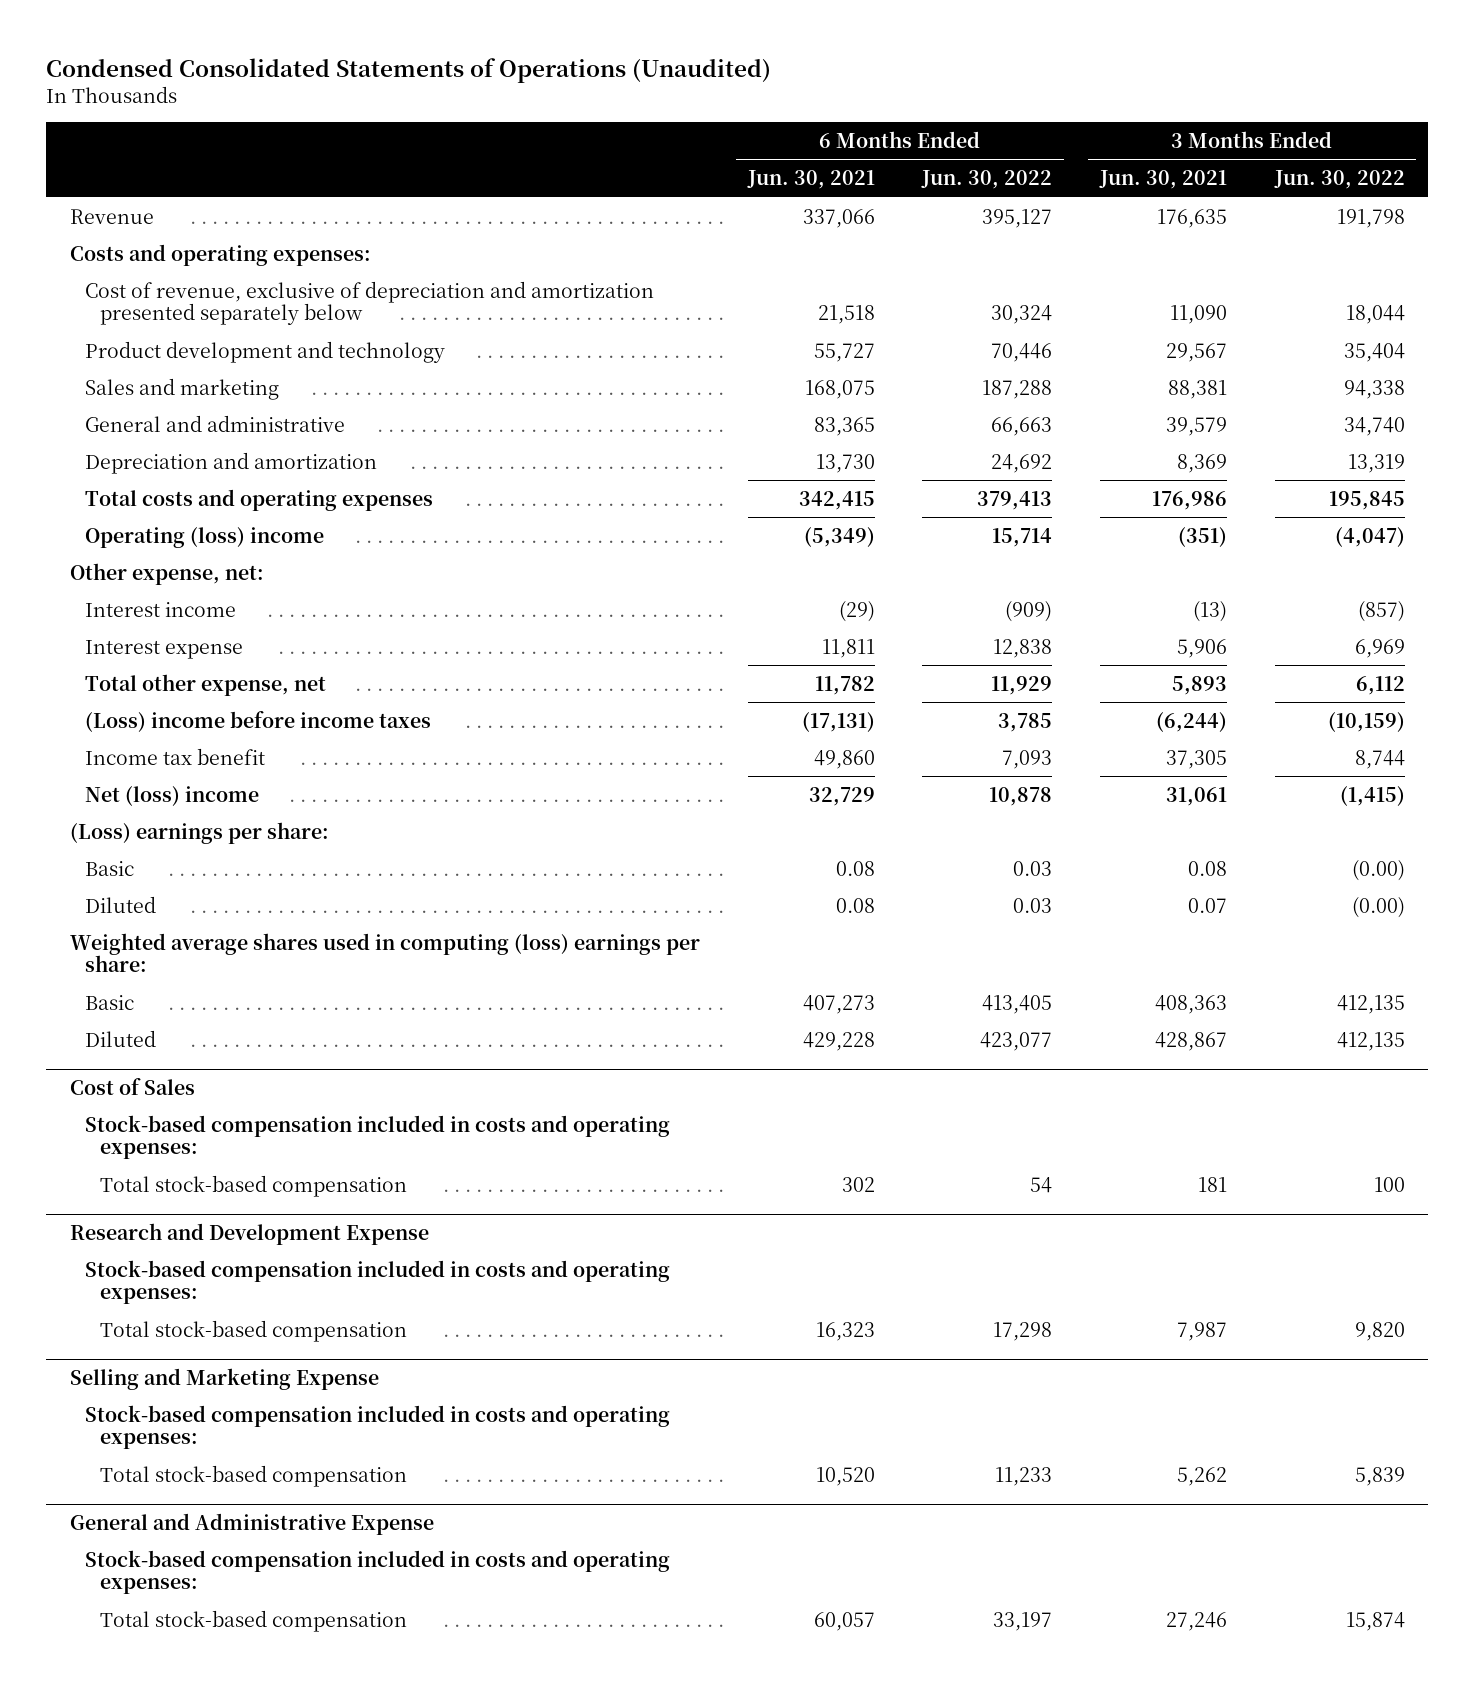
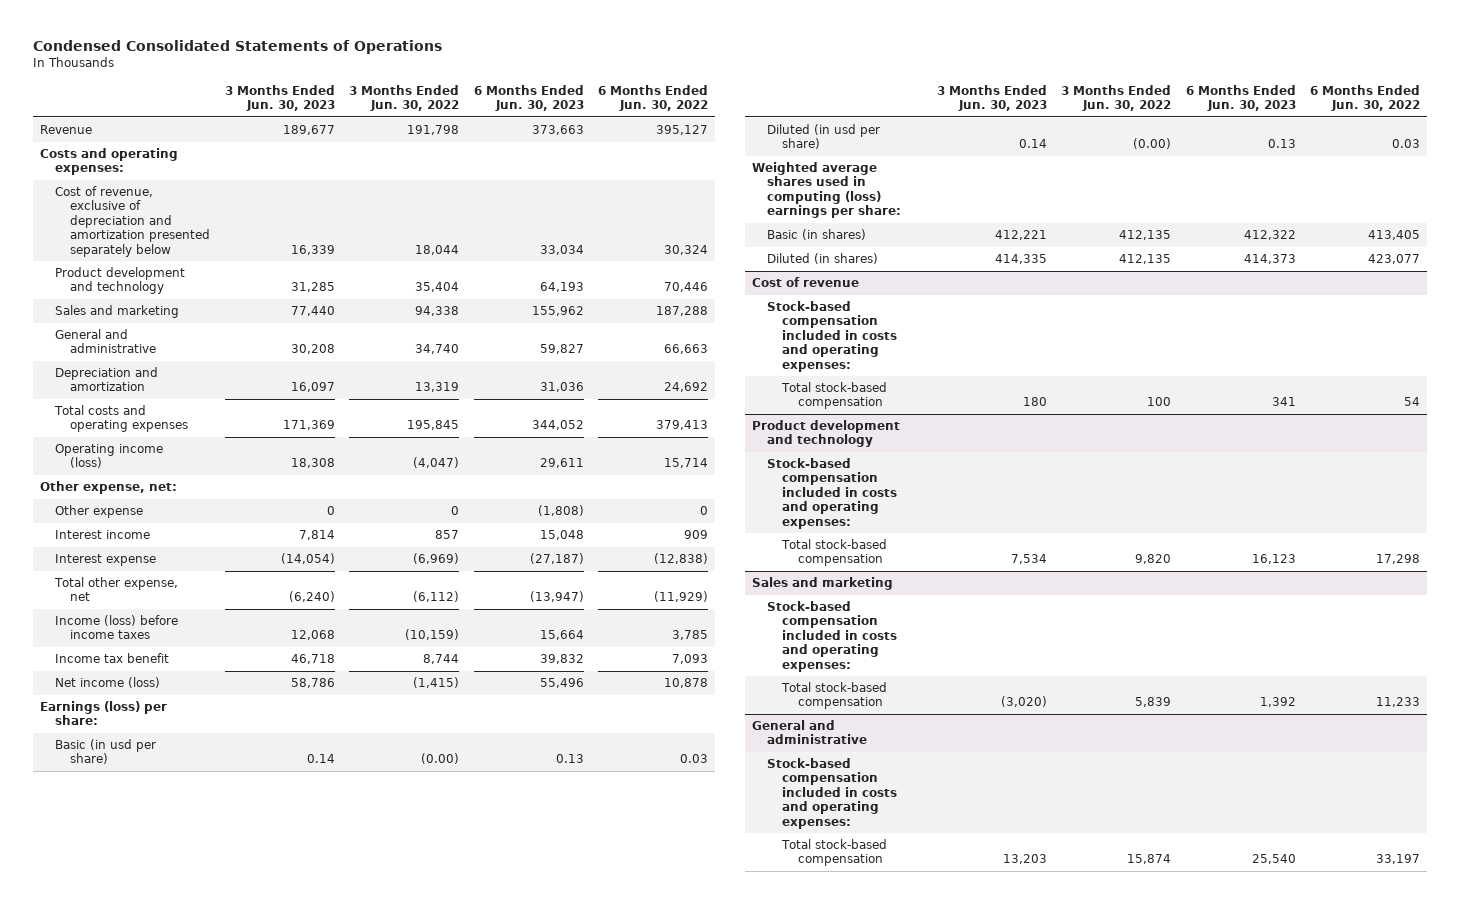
- Condensed Consolidated Statements of Operations (Unaudited)
+ Condensed Consolidated Statements of Operations
- | 6 Months Ended Jun. 30, 2021 | 6 Months Ended Jun. 30, 2022 | 3 Months Ended Jun. 30, 2021 | 3 Months Ended Jun. 30, 2022
+ | 3 Months Ended Jun. 30, 2023 | 3 Months Ended Jun. 30, 2022 | 6 Months Ended Jun. 30, 2023 | 6 Months Ended Jun. 30, 2022
- Operating (loss) income | (5,349) | 15,714 | (351) | (4,047)
+ Operating income (loss) | 18,308 | (4,047) | 29,611 | 15,714
- Interest income | (29) | (909) | (13) | (857)
- Interest expense | 11,811 | 12,838 | 5,906 | 6,969
- Total other expense, net | 11,782 | 11,929 | 5,893 | 6,112
- (Loss) income before income taxes | (17,131) | 3,785 | (6,244) | (10,159)
+ Other expense | 0 | 0 | (1,808) | 0
+ Interest income | 7,814 | 857 | 15,048 | 909
+ Interest expense | (14,054) | (6,969) | (27,187) | (12,838)
+ Total other expense, net | (6,240) | (6,112) | (13,947) | (11,929)
+ Income (loss) before income taxes | 12,068 | (10,159) | 15,664 | 3,785
- Net (loss) income | 32,729 | 10,878 | 31,061 | (1,415)
- (Loss) earnings per share:
- Basic | 0.08 | 0.03 | 0.08 | (0.00)
- Diluted | 0.08 | 0.03 | 0.07 | (0.00)
+ Net income (loss) | 58,786 | (1,415) | 55,496 | 10,878
+ Earnings (loss) per share:
+ Basic (in usd per share) | 0.14 | (0.00) | 0.13 | 0.03
+ Diluted (in usd per share) | 0.14 | (0.00) | 0.13 | 0.03
- Basic | 407,273 | 413,405 | 408,363 | 412,135
- Diluted | 429,228 | 423,077 | 428,867 | 412,135
- Cost of Sales
+ Basic (in shares) | 412,221 | 412,135 | 412,322 | 413,405
+ Diluted (in shares) | 414,335 | 412,135 | 414,373 | 423,077
+ Cost of revenue
- Research and Development Expense
+ Product development and technology
- Selling and Marketing Expense
+ Sales and marketing
- General and Administrative Expense
+ General and administrative

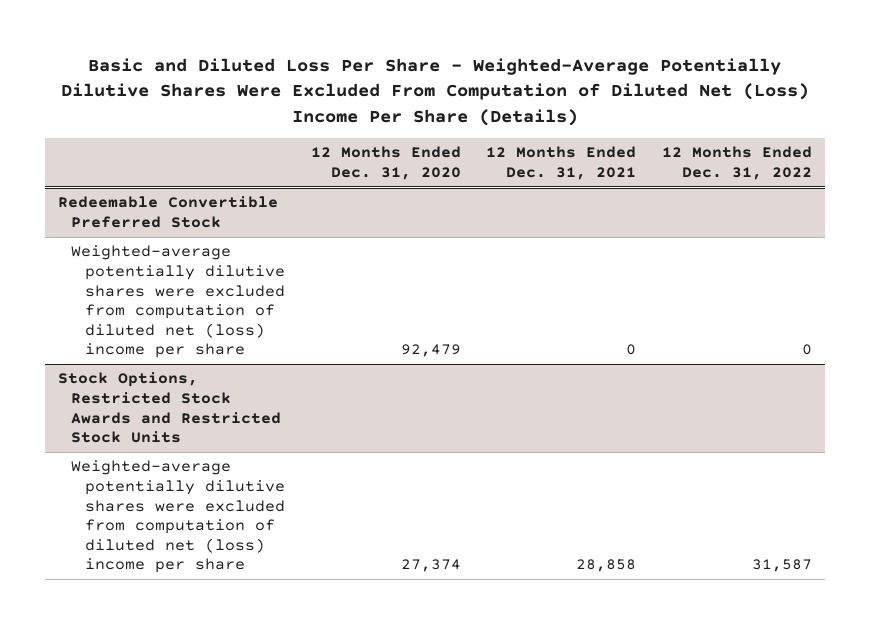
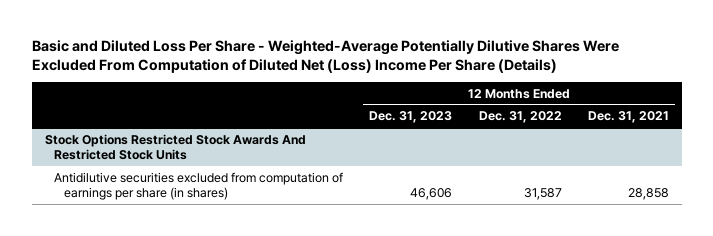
- | 12 Months Ended Dec. 31, 2020 | 12 Months Ended Dec. 31, 2021 | 12 Months Ended Dec. 31, 2022
+ | 12 Months Ended Dec. 31, 2023 | 12 Months Ended Dec. 31, 2022 | 12 Months Ended Dec. 31, 2021
- Redeemable Convertible Preferred Stock
- Weighted-average potentially dilutive shares were excluded from computation of diluted net (loss) income per share | 92,479 | 0 | 0
- Stock Options, Restricted Stock Awards and Restricted Stock Units
- Weighted-average potentially dilutive shares were excluded from computation of diluted net (loss) income per share | 27,374 | 28,858 | 31,587
+ Stock Options Restricted Stock Awards And Restricted Stock Units
+ Antidilutive securities excluded from computation of earnings per share (in shares) | 46,606 | 31,587 | 28,858

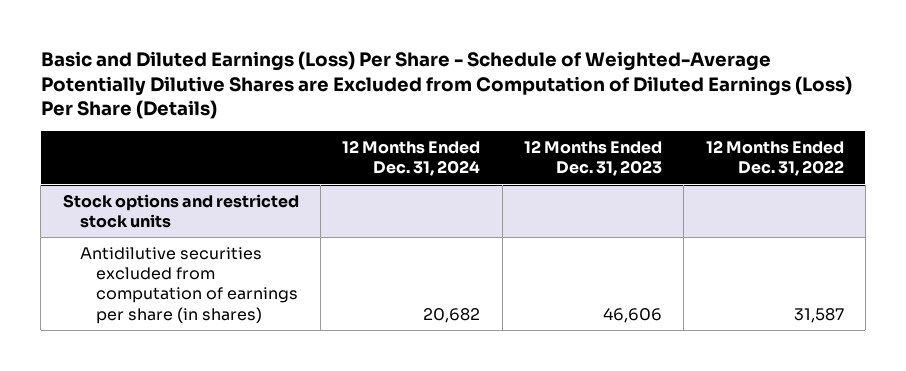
- Basic and Diluted Loss Per Share - Weighted-Average Potentially Dilutive Shares Were Excluded From Computation of Diluted Net (Loss) Income Per Share (Details)
+ Basic and Diluted Earnings (Loss) Per Share - Schedule of Weighted-Average Potentially Dilutive Shares are Excluded from Computation of Diluted Earnings (Loss) Per Share (Details)
- | 12 Months Ended Dec. 31, 2023 | 12 Months Ended Dec. 31, 2022 | 12 Months Ended Dec. 31, 2021
+ | 12 Months Ended Dec. 31, 2024 | 12 Months Ended Dec. 31, 2023 | 12 Months Ended Dec. 31, 2022
- Stock Options Restricted Stock Awards And Restricted Stock Units
+ Stock options and restricted stock units

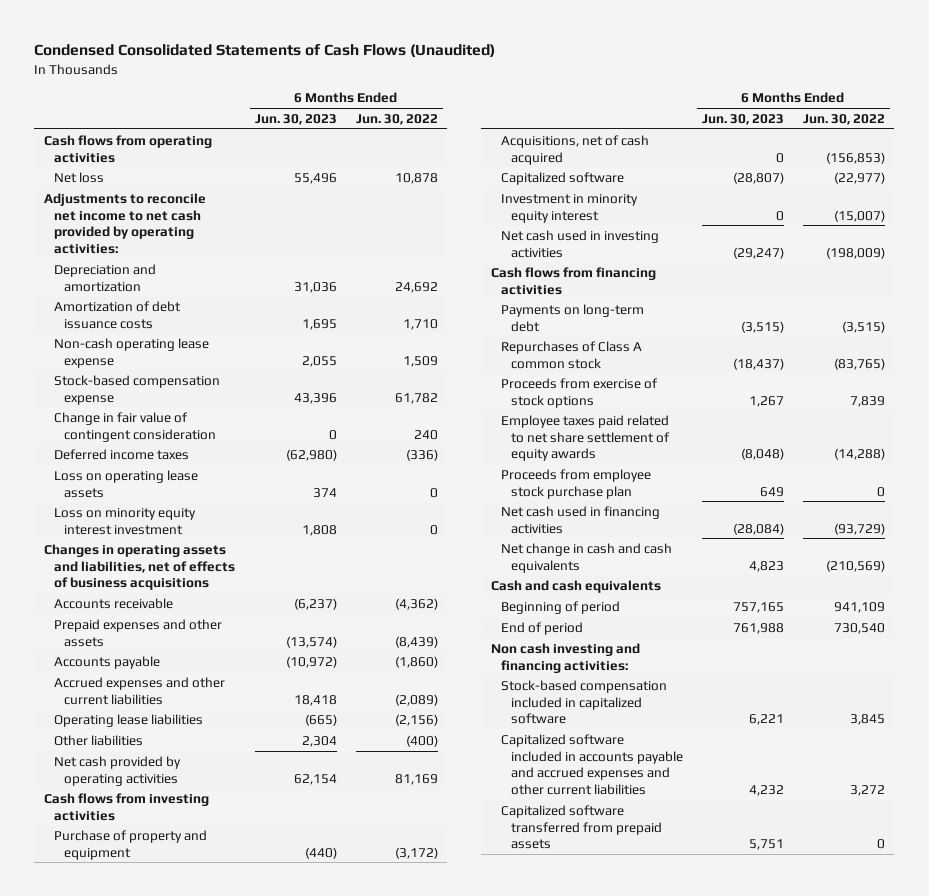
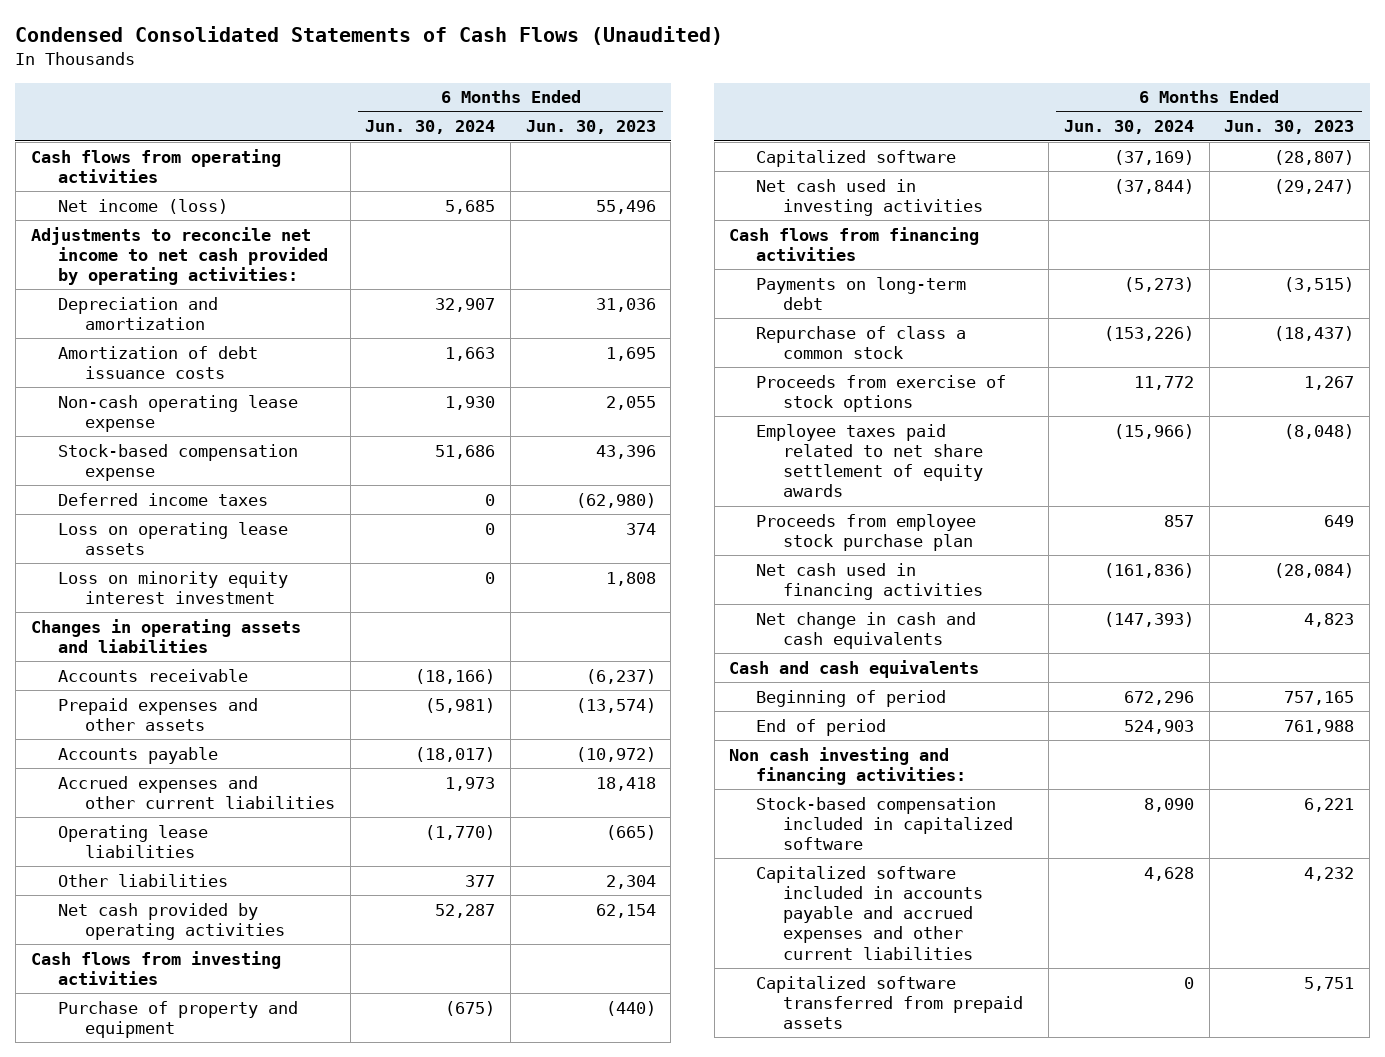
- | 6 Months Ended Jun. 30, 2023 | 6 Months Ended Jun. 30, 2022
+ | 6 Months Ended Jun. 30, 2024 | 6 Months Ended Jun. 30, 2023
- Net loss | 55,496 | 10,878
+ Net income (loss) | 5,685 | 55,496
- Change in fair value of contingent consideration | 0 | 240
- Changes in operating assets and liabilities, net of effects of business acquisitions
+ Changes in operating assets and liabilities
- Acquisitions, net of cash acquired | 0 | (156,853)
- Investment in minority equity interest | 0 | (15,007)
- Repurchases of Class A common stock | (18,437) | (83,765)
+ Repurchase of class a common stock | (153,226) | (18,437)

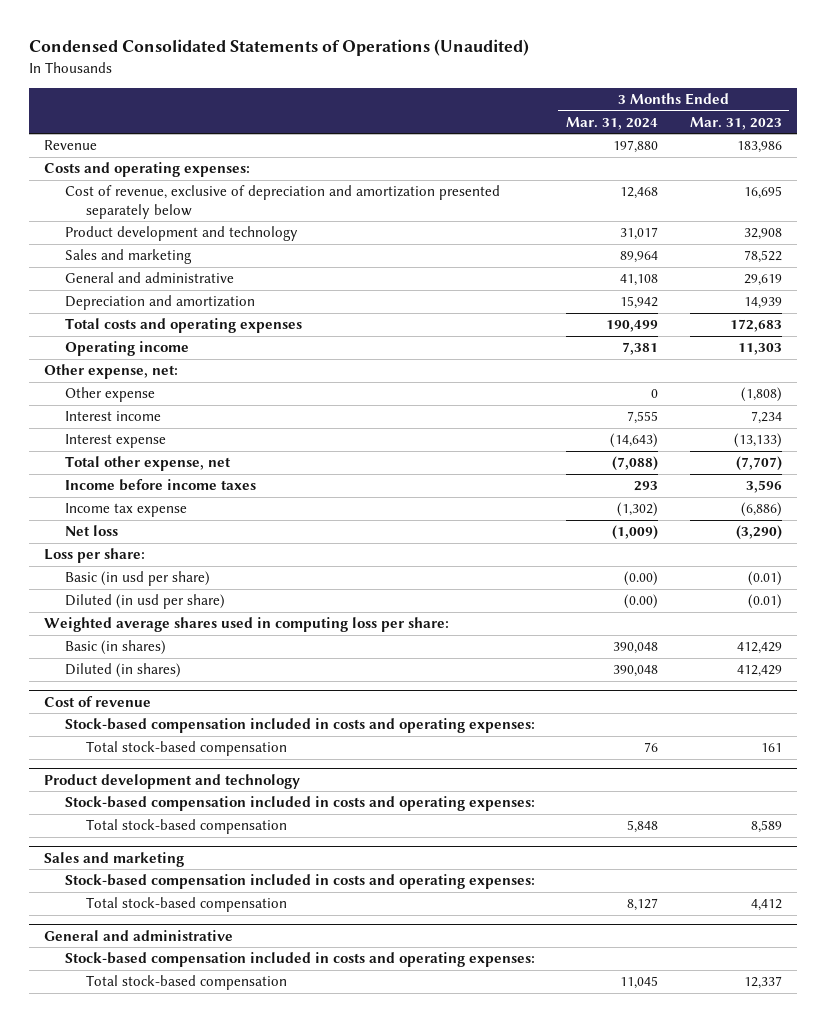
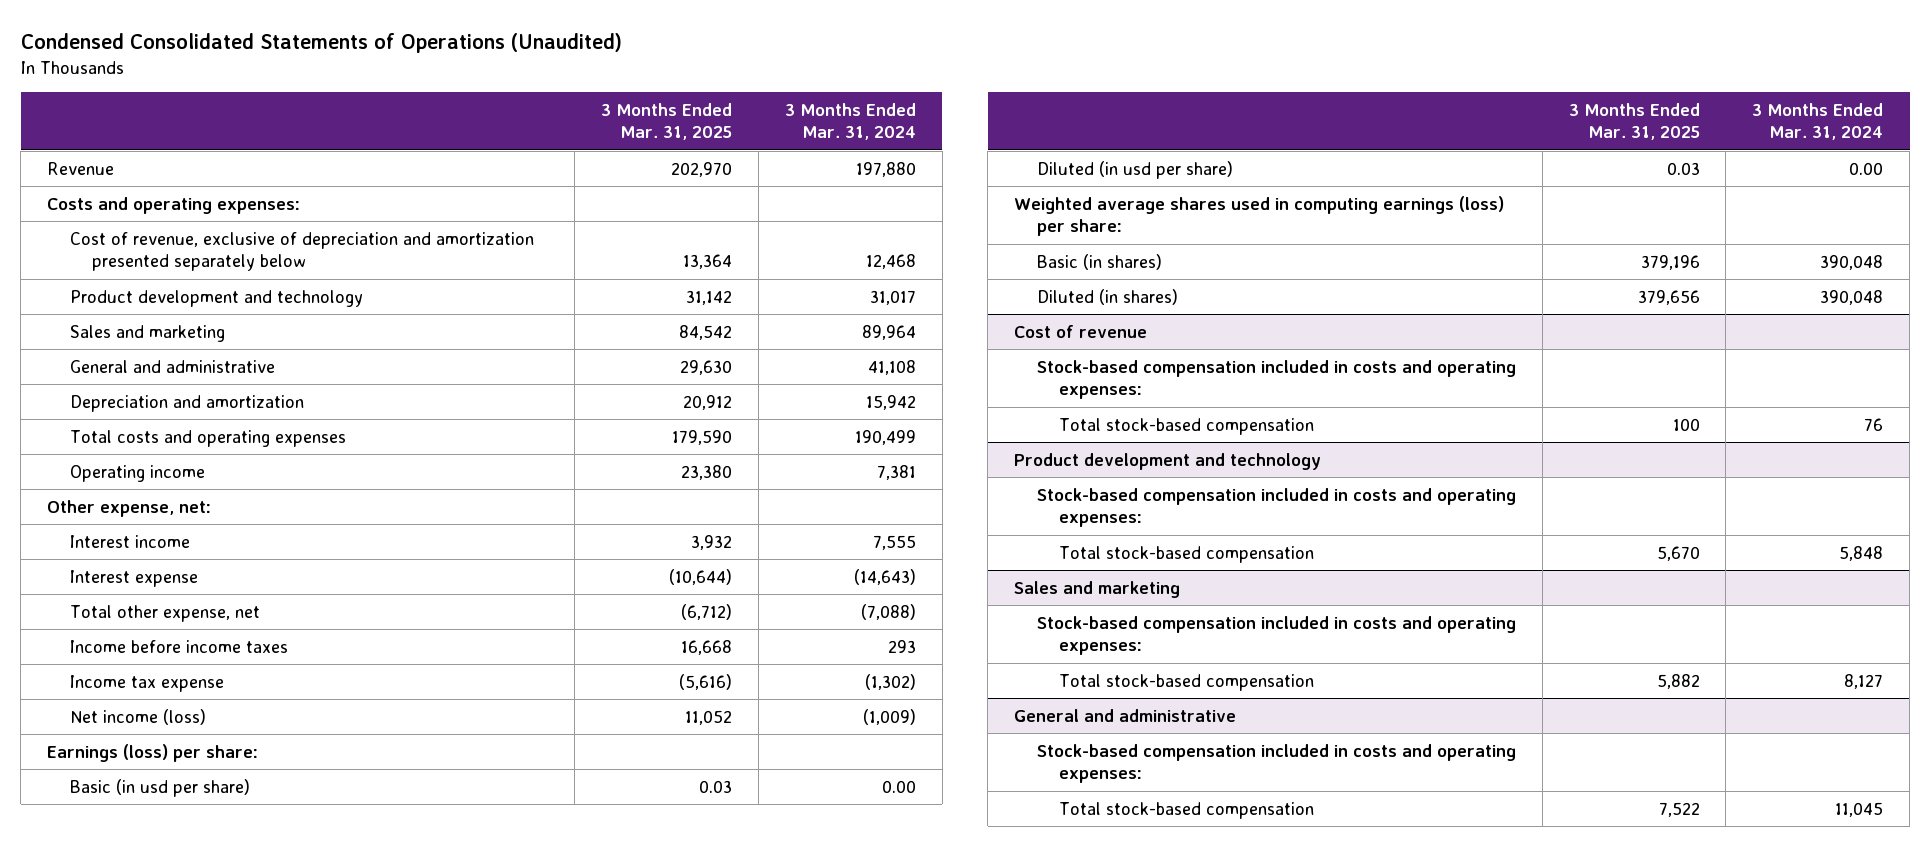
- | 3 Months Ended Mar. 31, 2024 | 3 Months Ended Mar. 31, 2023
+ | 3 Months Ended Mar. 31, 2025 | 3 Months Ended Mar. 31, 2024
- Other expense | 0 | (1,808)
- Net loss | (1,009) | (3,290)
- Loss per share:
- Basic (in usd per share) | (0.00) | (0.01)
- Diluted (in usd per share) | (0.00) | (0.01)
- Weighted average shares used in computing loss per share:
+ Net income (loss) | 11,052 | (1,009)
+ Earnings (loss) per share:
+ Basic (in usd per share) | 0.03 | 0.00
+ Diluted (in usd per share) | 0.03 | 0.00
+ Weighted average shares used in computing earnings (loss) per share:

